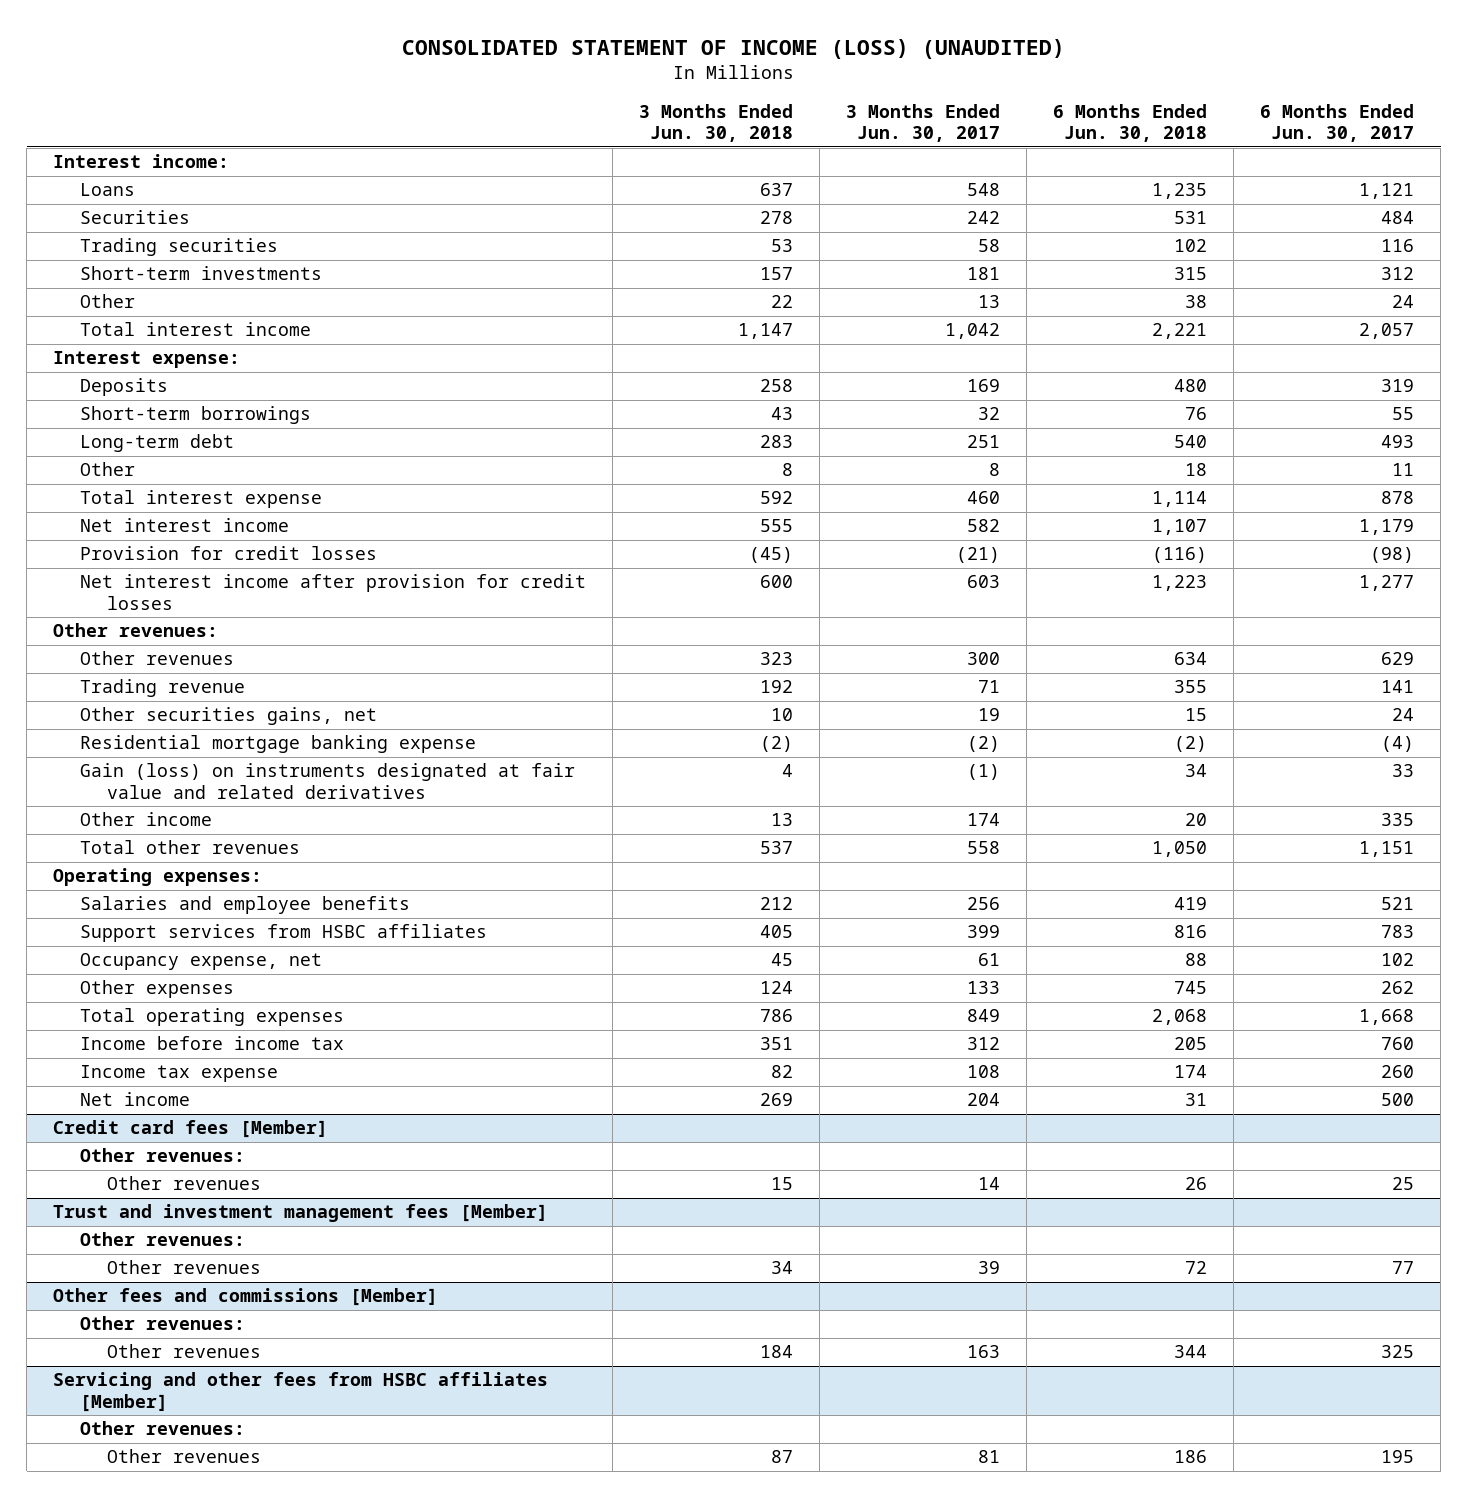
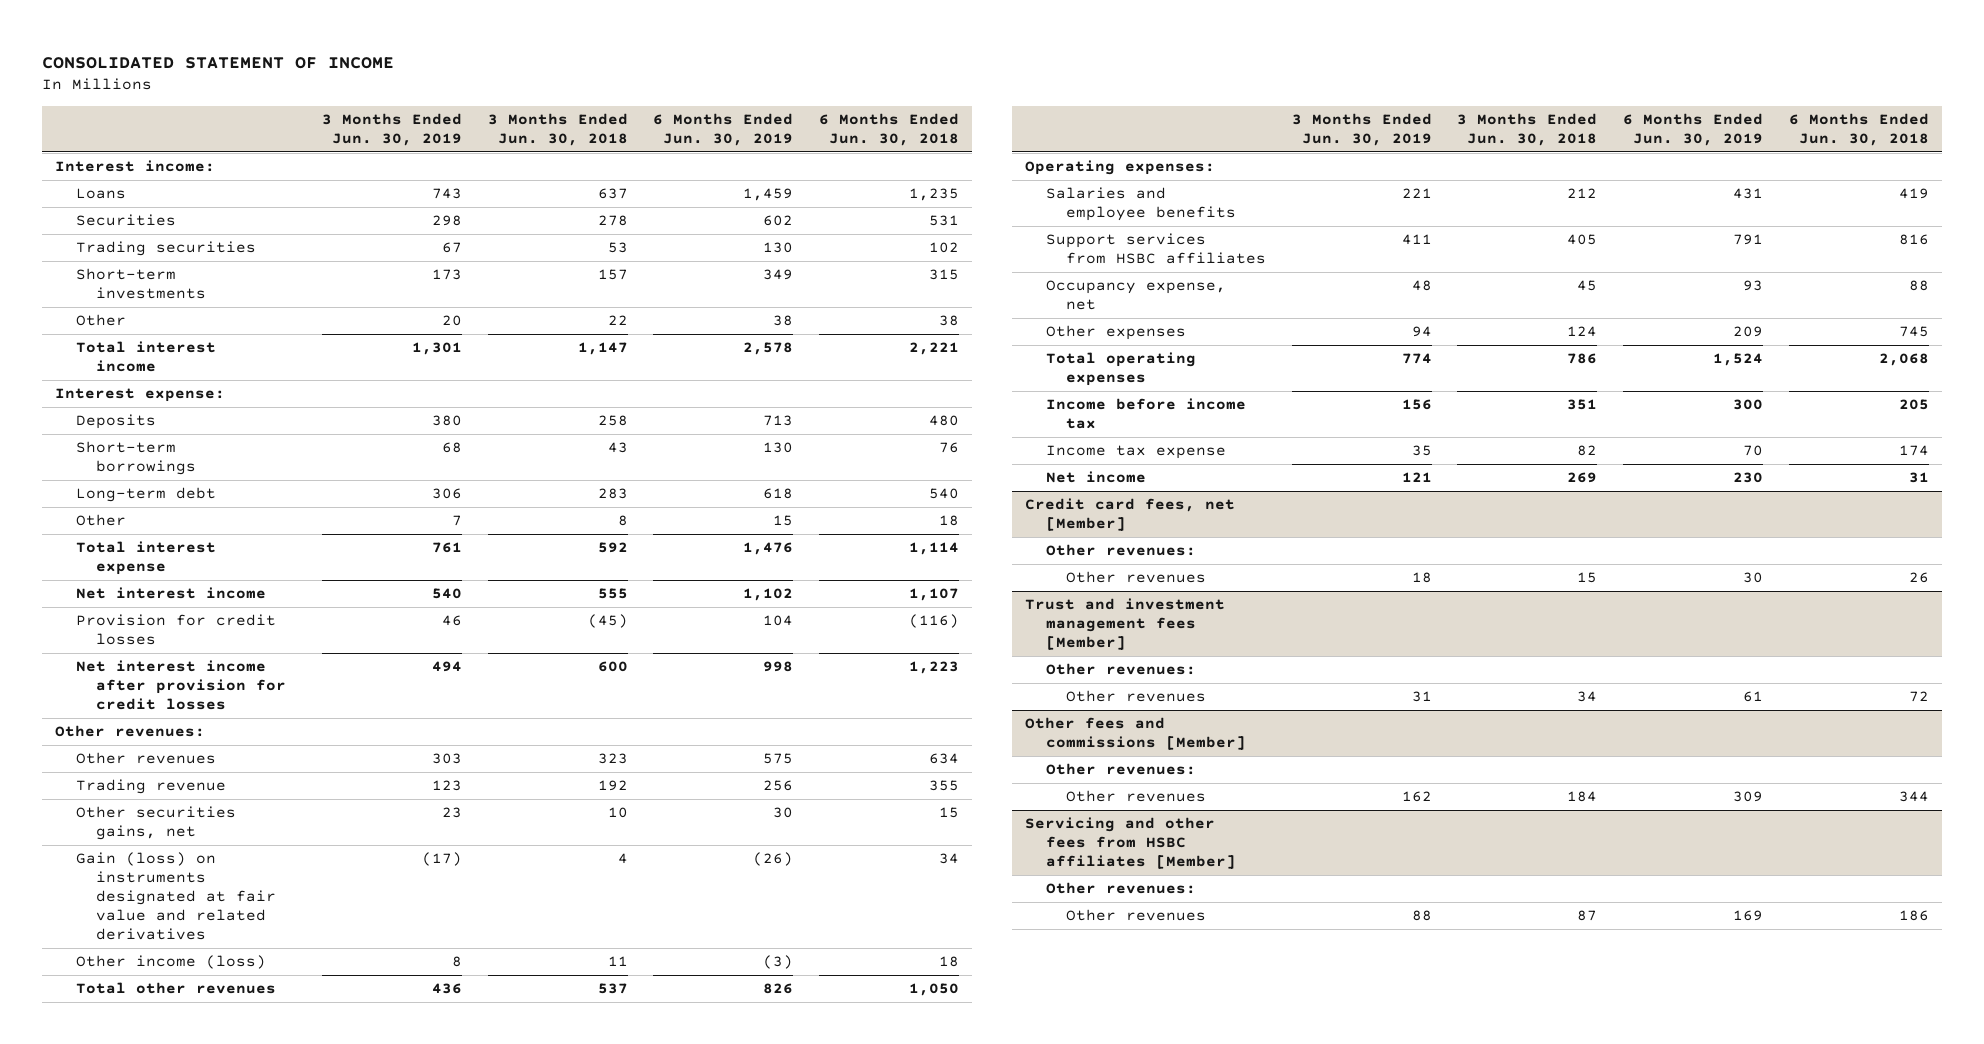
- CONSOLIDATED STATEMENT OF INCOME (LOSS) (UNAUDITED)
+ CONSOLIDATED STATEMENT OF INCOME
- | 3 Months Ended Jun. 30, 2018 | 3 Months Ended Jun. 30, 2017 | 6 Months Ended Jun. 30, 2018 | 6 Months Ended Jun. 30, 2017
+ | 3 Months Ended Jun. 30, 2019 | 3 Months Ended Jun. 30, 2018 | 6 Months Ended Jun. 30, 2019 | 6 Months Ended Jun. 30, 2018
- Residential mortgage banking expense | (2) | (2) | (2) | (4)
- Other income | 13 | 174 | 20 | 335
+ Other income (loss) | 8 | 11 | (3) | 18
- Credit card fees [Member]
+ Credit card fees, net [Member]

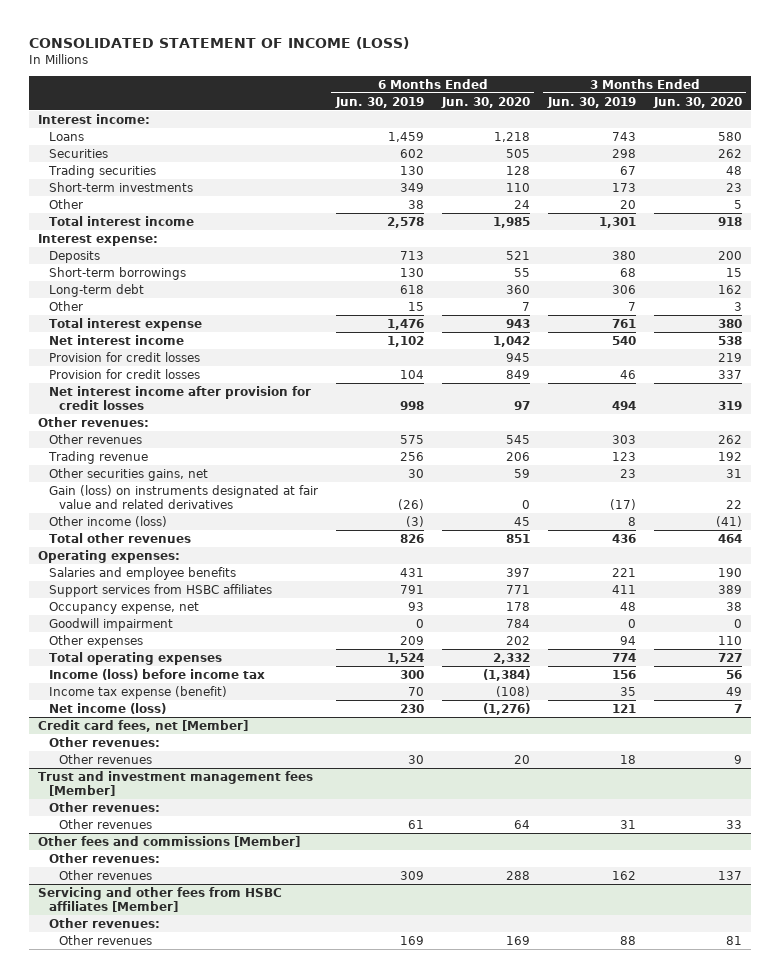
- CONSOLIDATED STATEMENT OF INCOME
+ CONSOLIDATED STATEMENT OF INCOME (LOSS)
- | 3 Months Ended Jun. 30, 2019 | 3 Months Ended Jun. 30, 2018 | 6 Months Ended Jun. 30, 2019 | 6 Months Ended Jun. 30, 2018
+ | 6 Months Ended Jun. 30, 2019 | 6 Months Ended Jun. 30, 2020 | 3 Months Ended Jun. 30, 2019 | 3 Months Ended Jun. 30, 2020
+ Provision for credit losses | | 945 | | 219
+ Goodwill impairment | 0 | 784 | 0 | 0
- Income before income tax | 156 | 351 | 300 | 205
- Income tax expense | 35 | 82 | 70 | 174
- Net income | 121 | 269 | 230 | 31
+ Income (loss) before income tax | 300 | (1,384) | 156 | 56
+ Income tax expense (benefit) | 70 | (108) | 35 | 49
+ Net income (loss) | 230 | (1,276) | 121 | 7

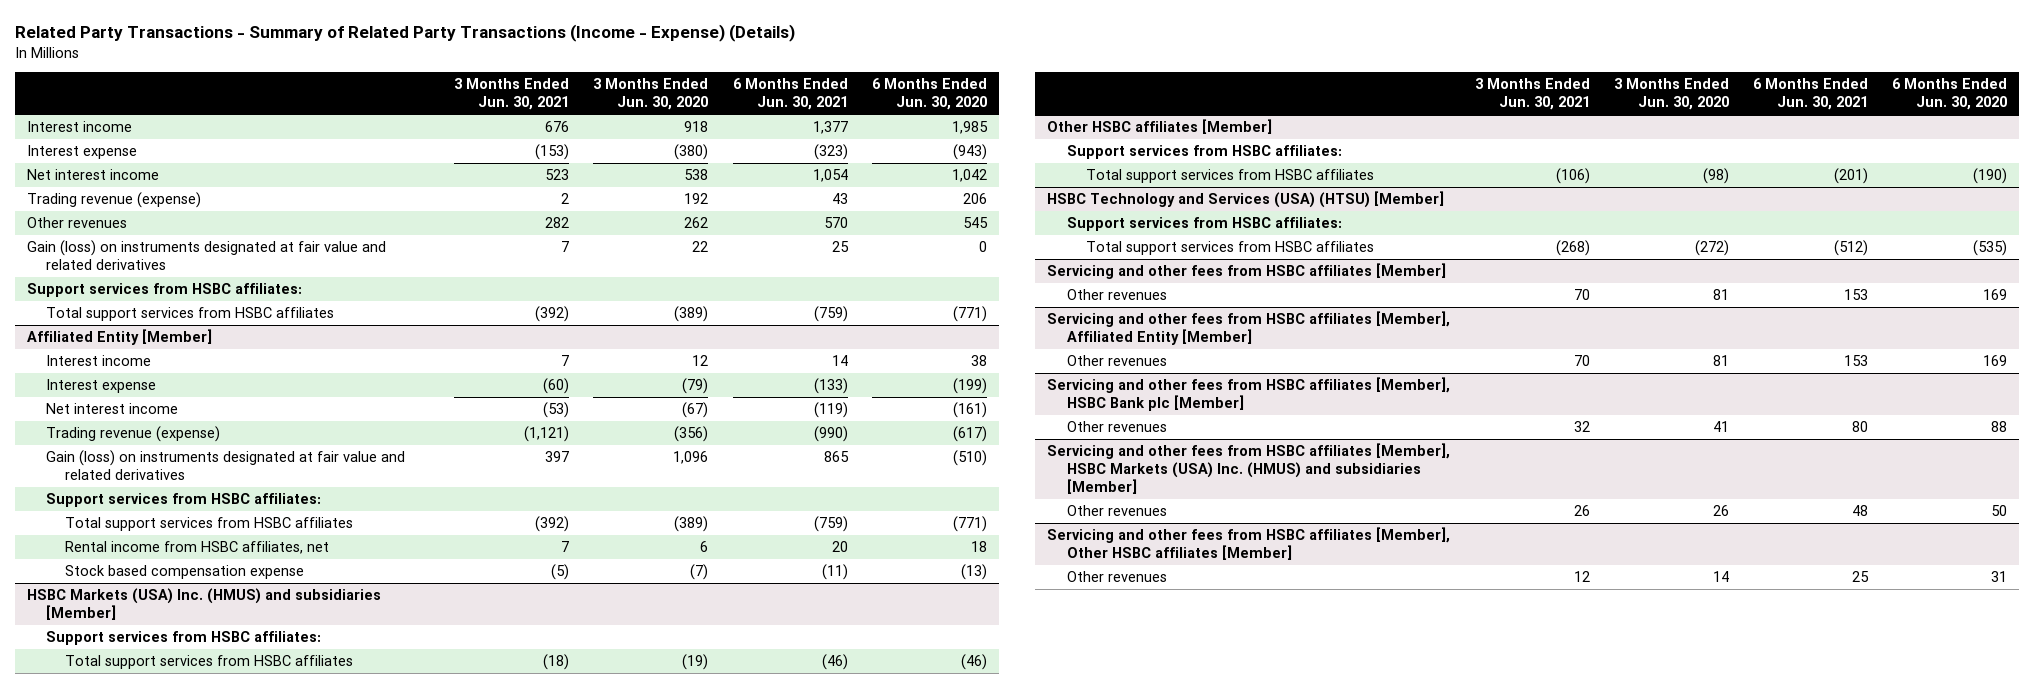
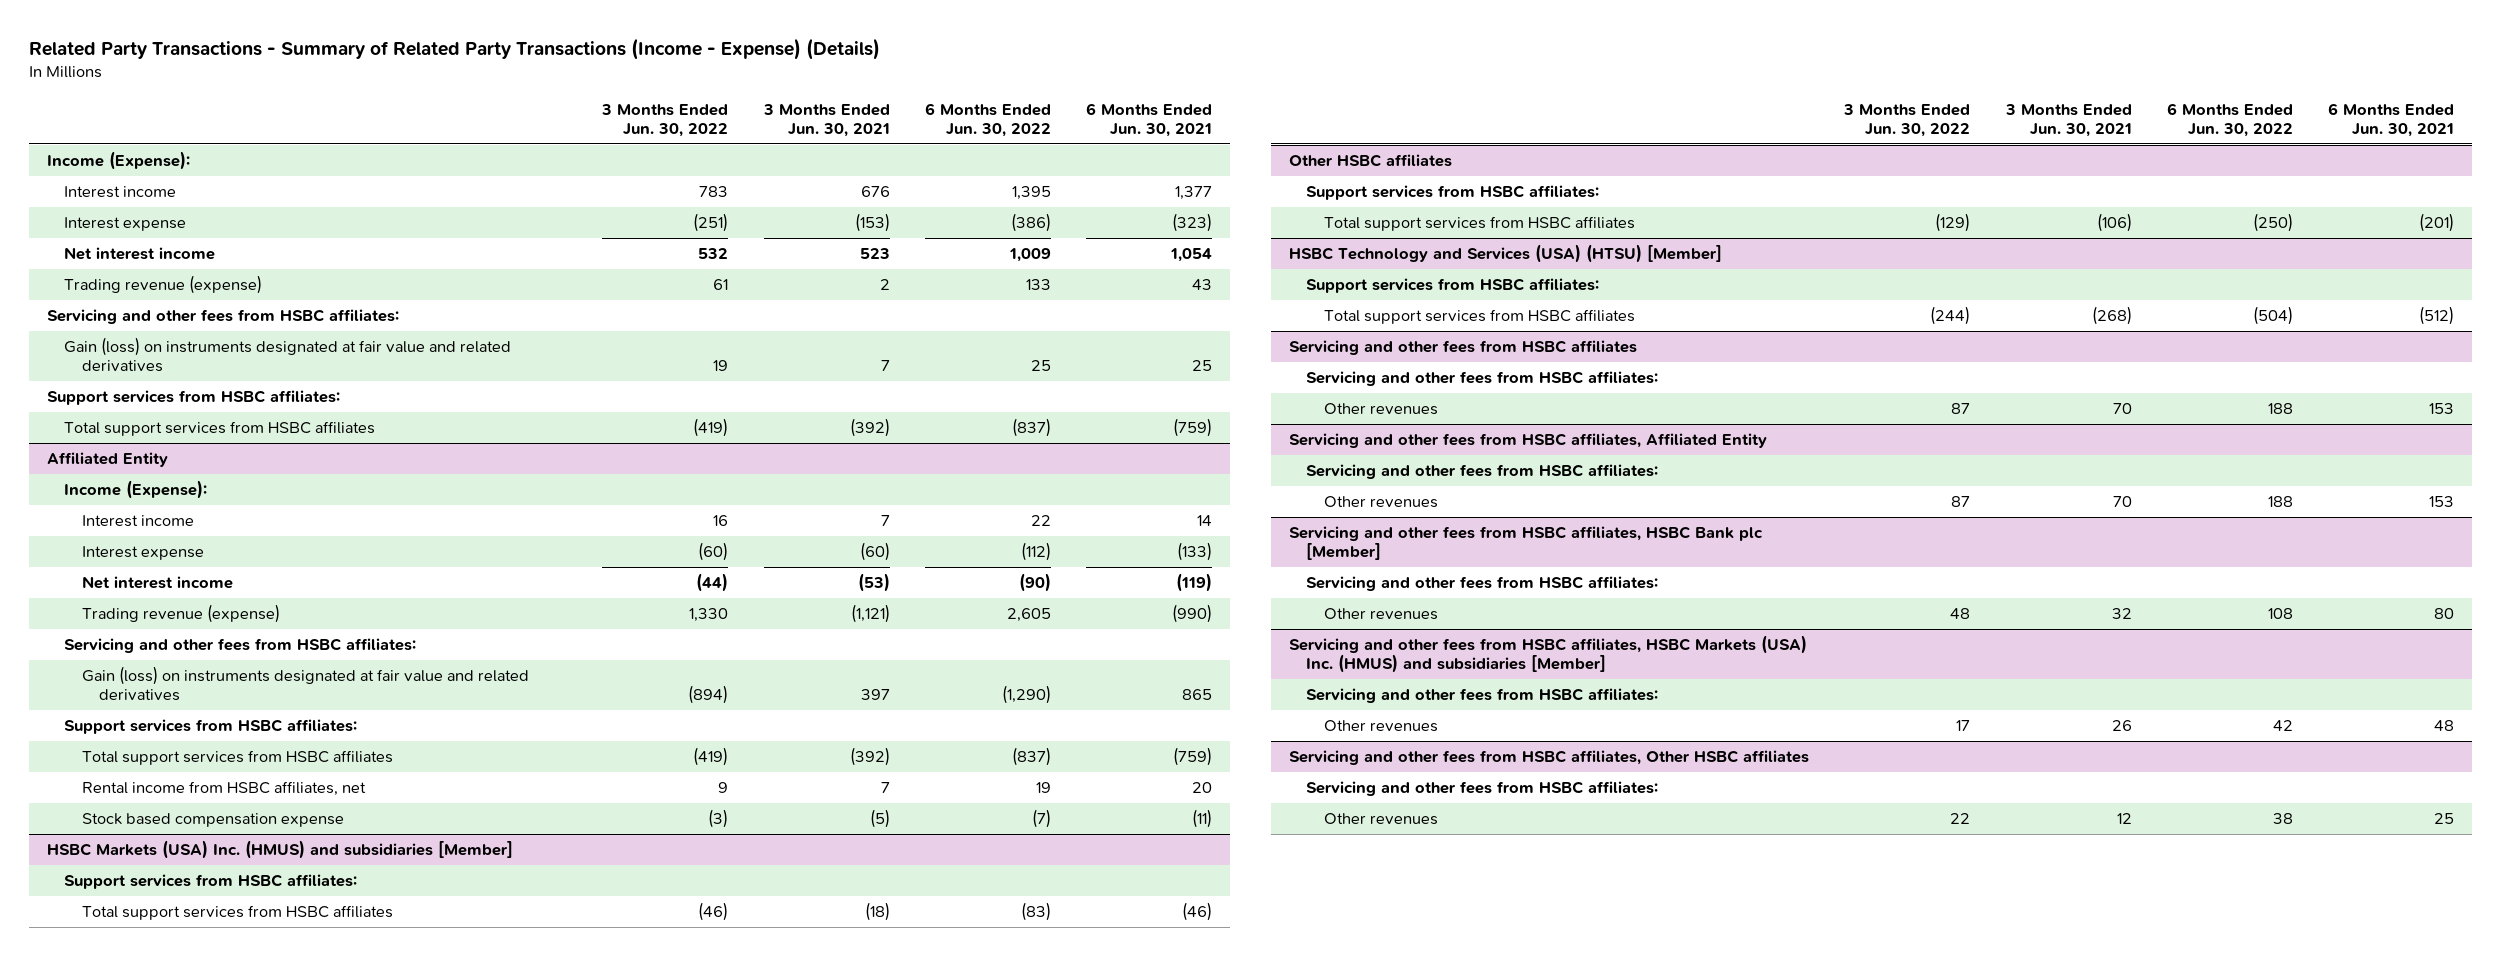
- | 3 Months Ended Jun. 30, 2021 | 3 Months Ended Jun. 30, 2020 | 6 Months Ended Jun. 30, 2021 | 6 Months Ended Jun. 30, 2020
+ | 3 Months Ended Jun. 30, 2022 | 3 Months Ended Jun. 30, 2021 | 6 Months Ended Jun. 30, 2022 | 6 Months Ended Jun. 30, 2021
+ Income (Expense):
- Other revenues | 282 | 262 | 570 | 545
+ Servicing and other fees from HSBC affiliates:
- Affiliated Entity [Member]
+ Affiliated Entity
+ Income (Expense):
+ Servicing and other fees from HSBC affiliates:
- Other HSBC affiliates [Member]
+ Other HSBC affiliates
- Servicing and other fees from HSBC affiliates [Member]
+ Servicing and other fees from HSBC affiliates
+ Servicing and other fees from HSBC affiliates:
- Servicing and other fees from HSBC affiliates [Member], Affiliated Entity [Member]
+ Servicing and other fees from HSBC affiliates, Affiliated Entity
+ Servicing and other fees from HSBC affiliates:
- Servicing and other fees from HSBC affiliates [Member], HSBC Bank plc [Member]
+ Servicing and other fees from HSBC affiliates, HSBC Bank plc [Member]
+ Servicing and other fees from HSBC affiliates:
- Servicing and other fees from HSBC affiliates [Member], HSBC Markets (USA) Inc. (HMUS) and subsidiaries [Member]
+ Servicing and other fees from HSBC affiliates, HSBC Markets (USA) Inc. (HMUS) and subsidiaries [Member]
+ Servicing and other fees from HSBC affiliates:
- Servicing and other fees from HSBC affiliates [Member], Other HSBC affiliates [Member]
+ Servicing and other fees from HSBC affiliates, Other HSBC affiliates
+ Servicing and other fees from HSBC affiliates:

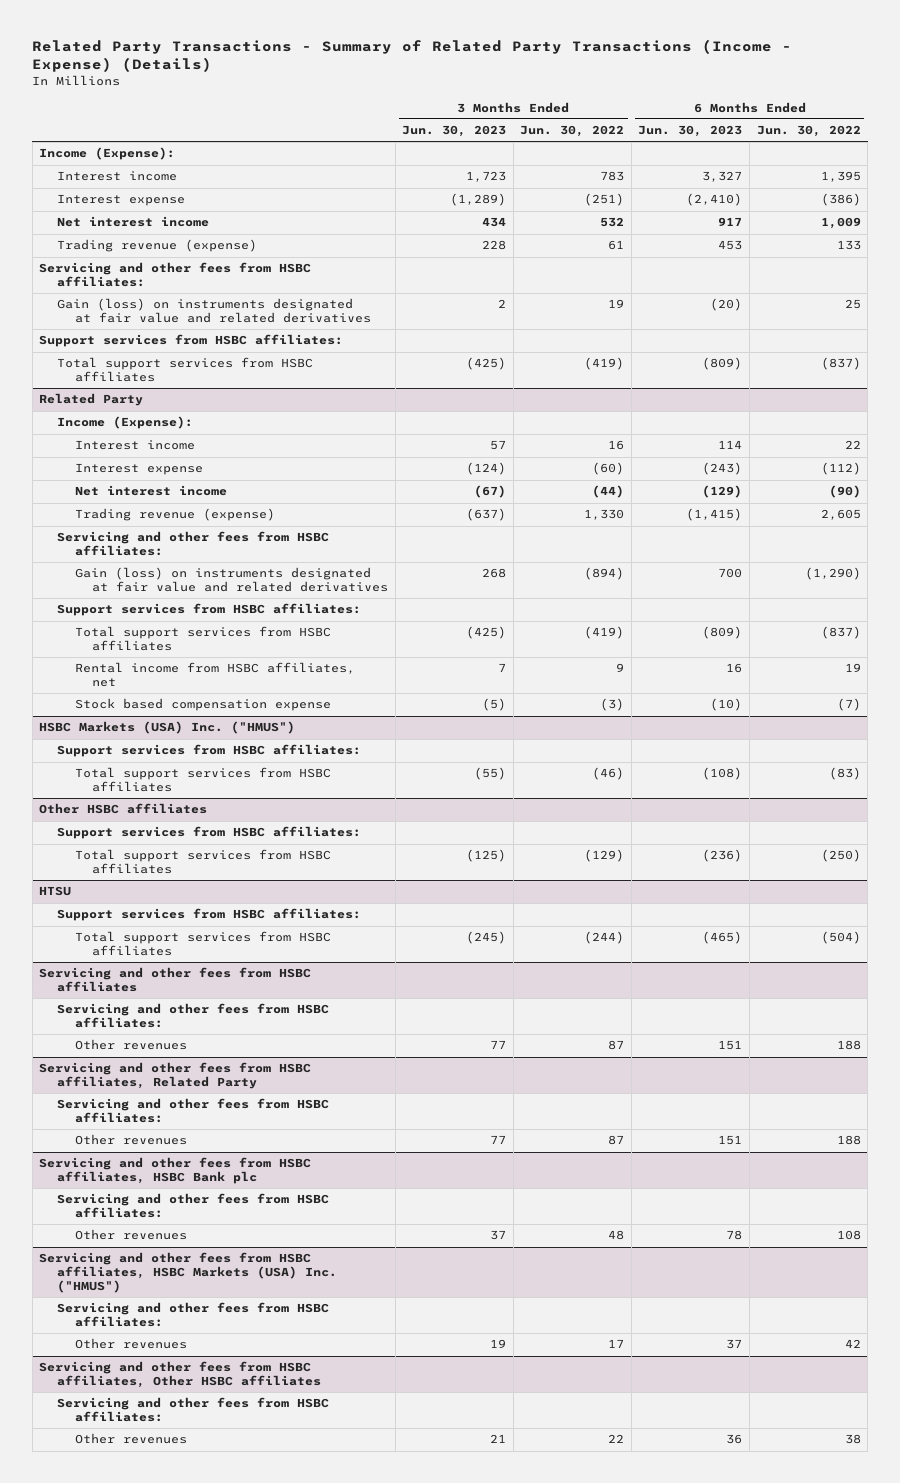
- | 3 Months Ended Jun. 30, 2022 | 3 Months Ended Jun. 30, 2021 | 6 Months Ended Jun. 30, 2022 | 6 Months Ended Jun. 30, 2021
+ | 3 Months Ended Jun. 30, 2023 | 3 Months Ended Jun. 30, 2022 | 6 Months Ended Jun. 30, 2023 | 6 Months Ended Jun. 30, 2022
- Affiliated Entity
+ Related Party
- HSBC Markets (USA) Inc. (HMUS) and subsidiaries [Member]
+ HSBC Markets (USA) Inc. ("HMUS")
- HSBC Technology and Services (USA) (HTSU) [Member]
+ HTSU
- Servicing and other fees from HSBC affiliates, Affiliated Entity
+ Servicing and other fees from HSBC affiliates, Related Party
- Servicing and other fees from HSBC affiliates, HSBC Bank plc [Member]
+ Servicing and other fees from HSBC affiliates, HSBC Bank plc
- Servicing and other fees from HSBC affiliates, HSBC Markets (USA) Inc. (HMUS) and subsidiaries [Member]
+ Servicing and other fees from HSBC affiliates, HSBC Markets (USA) Inc. ("HMUS")

